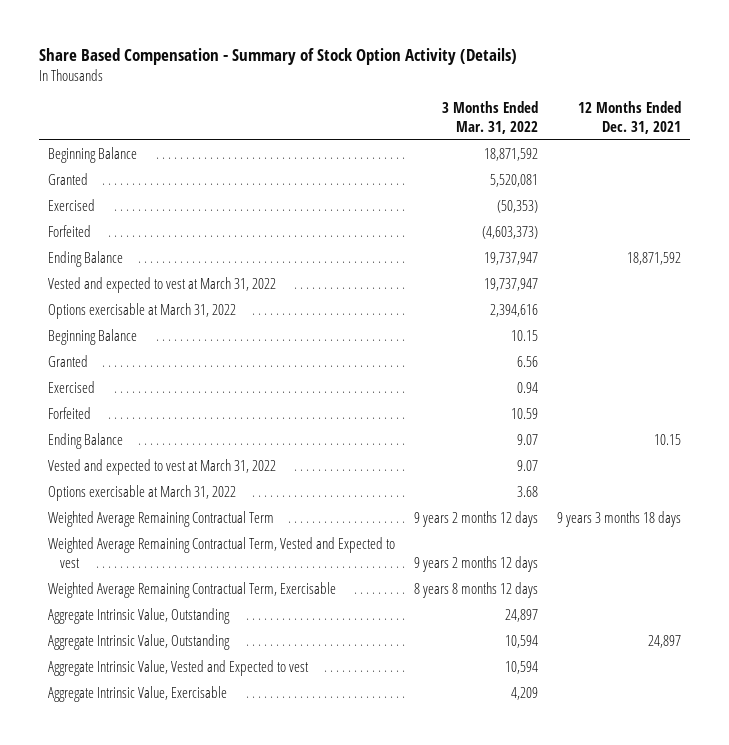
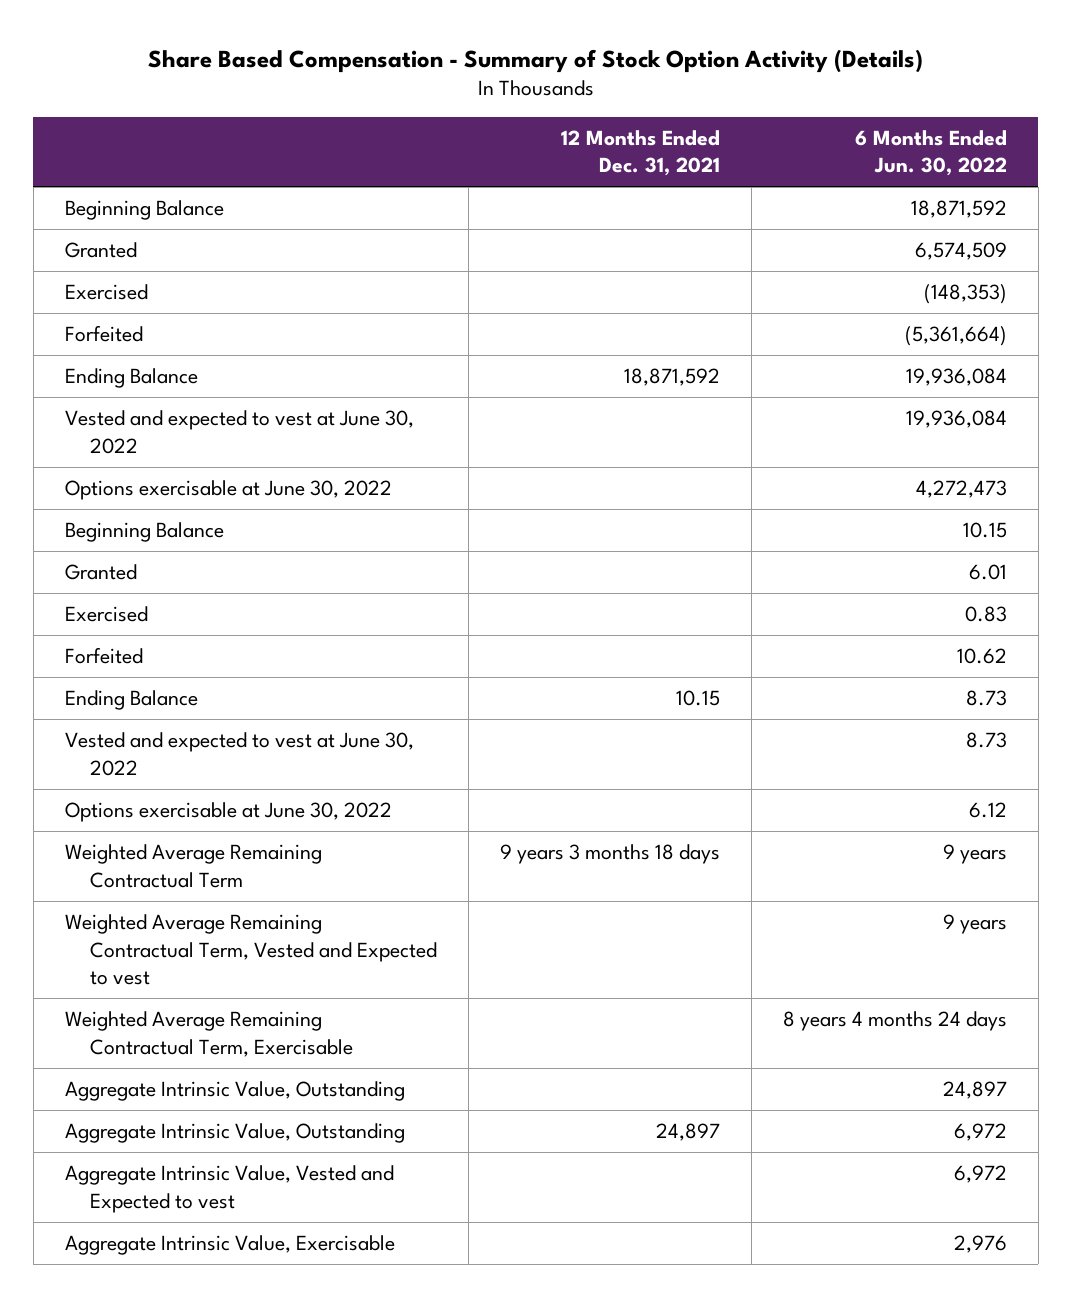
- | 3 Months Ended Mar. 31, 2022 | 12 Months Ended Dec. 31, 2021
+ | 12 Months Ended Dec. 31, 2021 | 6 Months Ended Jun. 30, 2022
- Vested and expected to vest at March 31, 2022 | 19,737,947 |
- Options exercisable at March 31, 2022 | 2,394,616 |
+ Vested and expected to vest at June 30, 2022 | | 19,936,084
+ Options exercisable at June 30, 2022 | | 4,272,473
- Vested and expected to vest at March 31, 2022 | 9.07 |
- Options exercisable at March 31, 2022 | 3.68 |
+ Vested and expected to vest at June 30, 2022 | | 8.73
+ Options exercisable at June 30, 2022 | | 6.12

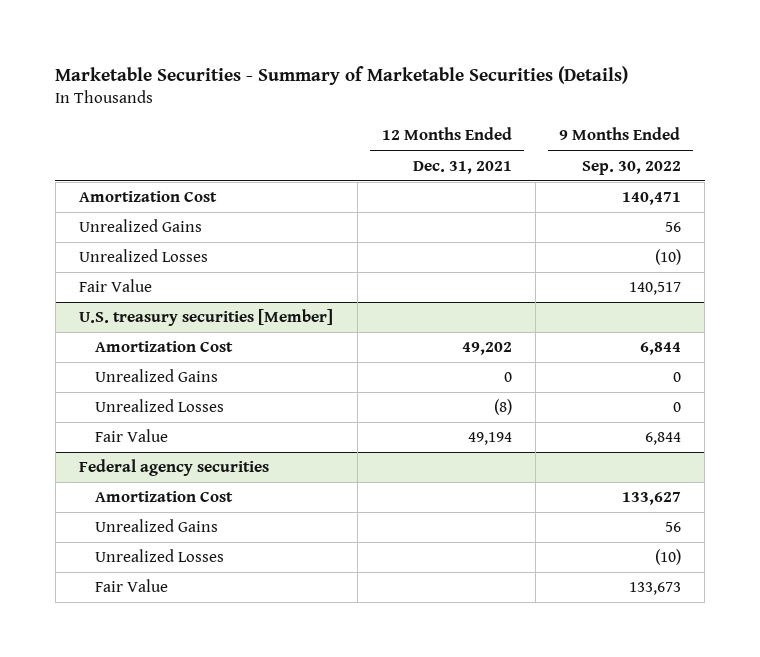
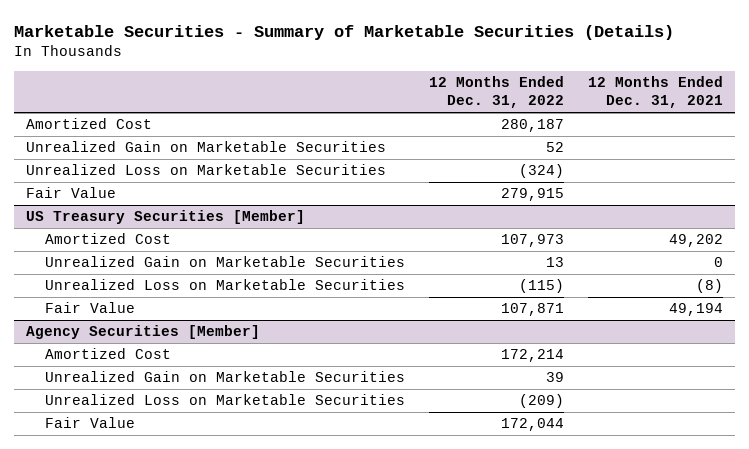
- | 12 Months Ended Dec. 31, 2021 | 9 Months Ended Sep. 30, 2022
+ | 12 Months Ended Dec. 31, 2022 | 12 Months Ended Dec. 31, 2021
- Amortization Cost | | 140,471
- Unrealized Gains | | 56
- Unrealized Losses | | (10)
+ Amortized Cost | 280,187 |
+ Unrealized Gain on Marketable Securities | 52 |
+ Unrealized Loss on Marketable Securities | (324) |
- U.S. treasury securities [Member]
- Amortization Cost | 49,202 | 6,844
- Unrealized Gains | 0 | 0
- Unrealized Losses | (8) | 0
+ US Treasury Securities [Member]
+ Amortized Cost | 107,973 | 49,202
+ Unrealized Gain on Marketable Securities | 13 | 0
+ Unrealized Loss on Marketable Securities | (115) | (8)
- Federal agency securities
- Amortization Cost | | 133,627
- Unrealized Gains | | 56
- Unrealized Losses | | (10)
+ Agency Securities [Member]
+ Amortized Cost | 172,214 |
+ Unrealized Gain on Marketable Securities | 39 |
+ Unrealized Loss on Marketable Securities | (209) |

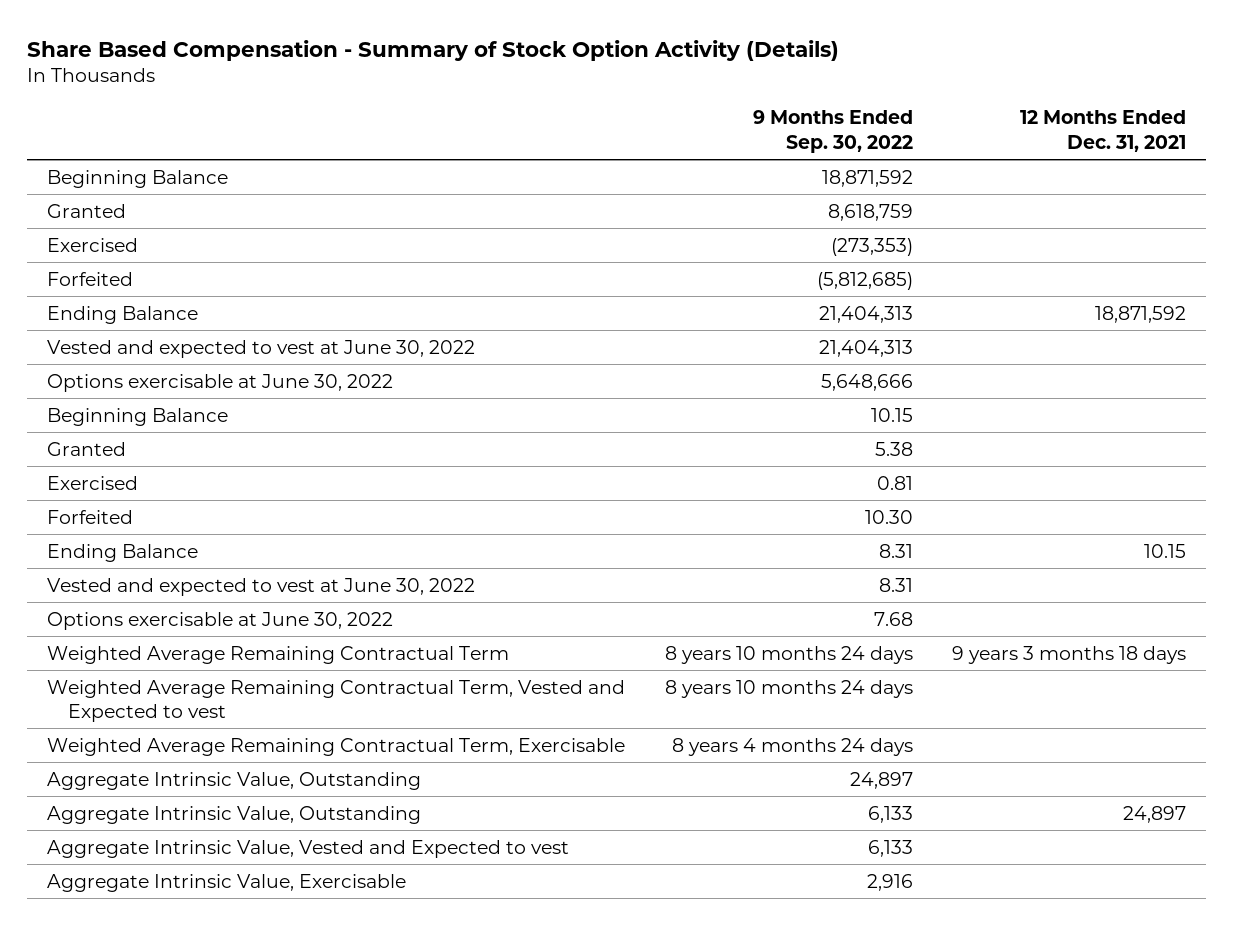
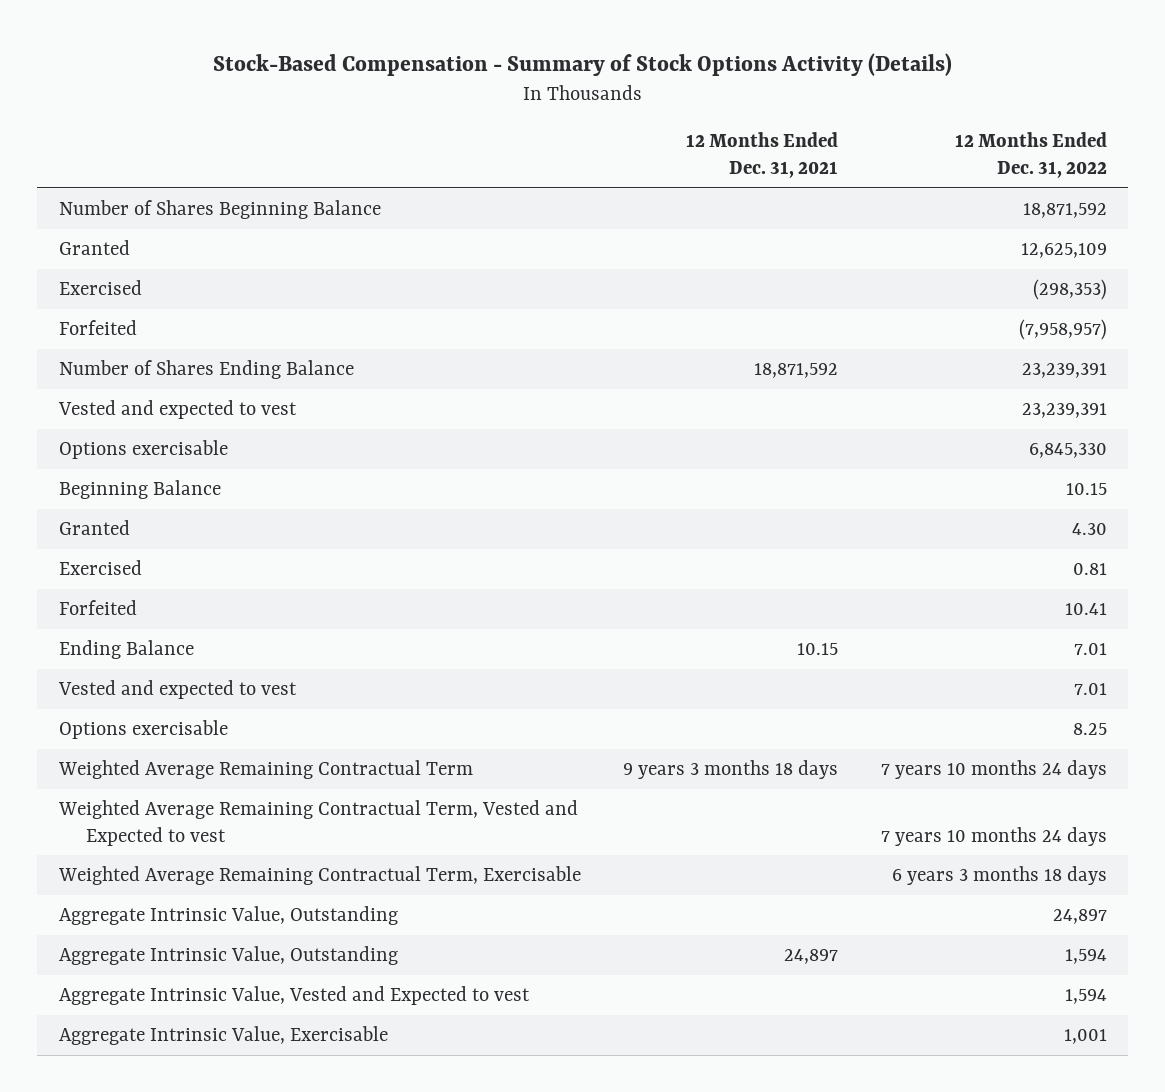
- Share Based Compensation - Summary of Stock Option Activity (Details)
+ Stock-Based Compensation - Summary of Stock Options Activity (Details)
- | 9 Months Ended Sep. 30, 2022 | 12 Months Ended Dec. 31, 2021
+ | 12 Months Ended Dec. 31, 2021 | 12 Months Ended Dec. 31, 2022
- Beginning Balance | 18,871,592 |
+ Number of Shares Beginning Balance | | 18,871,592
- Ending Balance | 21,404,313 | 18,871,592
- Vested and expected to vest at June 30, 2022 | 21,404,313 |
- Options exercisable at June 30, 2022 | 5,648,666 |
+ Number of Shares Ending Balance | 18,871,592 | 23,239,391
+ Vested and expected to vest | | 23,239,391
+ Options exercisable | | 6,845,330
- Vested and expected to vest at June 30, 2022 | 8.31 |
- Options exercisable at June 30, 2022 | 7.68 |
+ Vested and expected to vest | | 7.01
+ Options exercisable | | 8.25

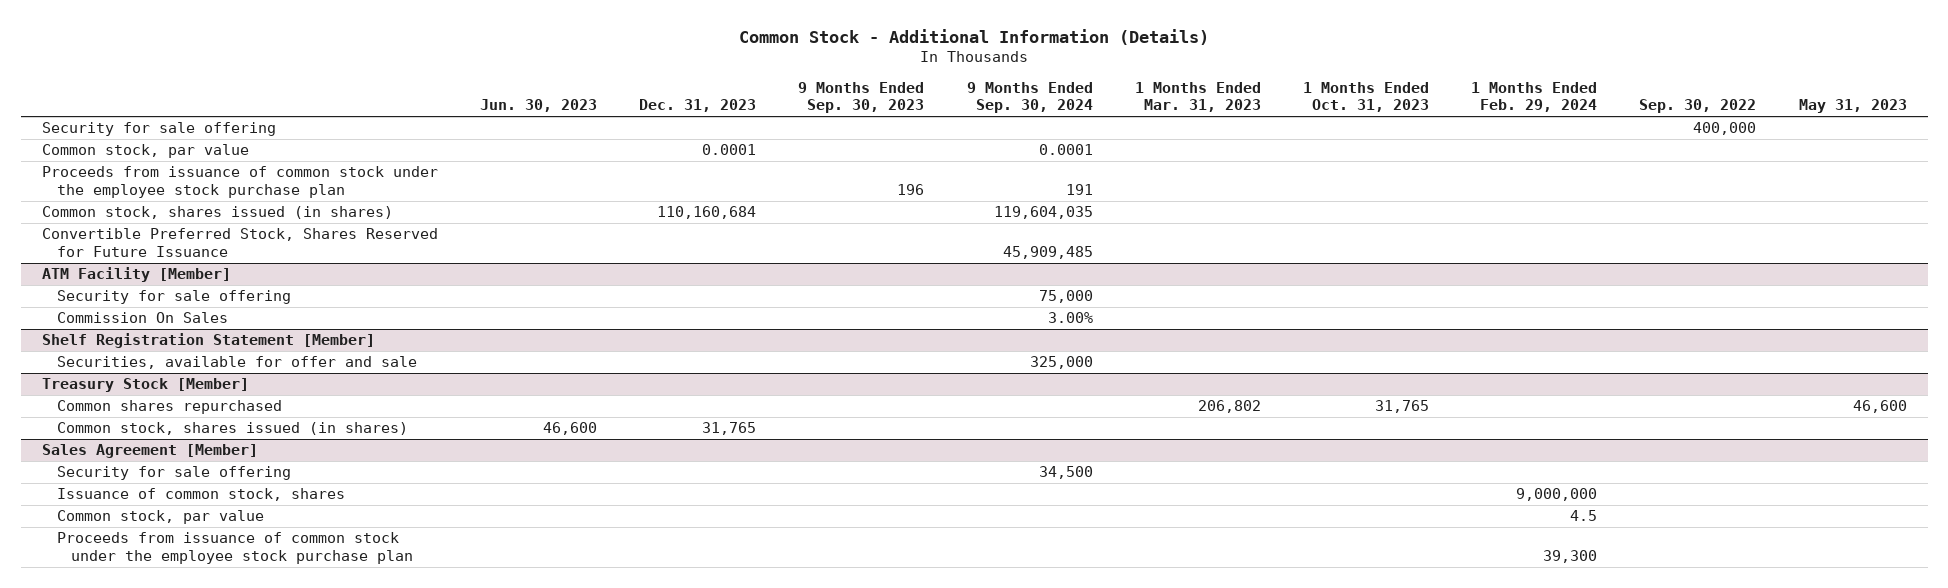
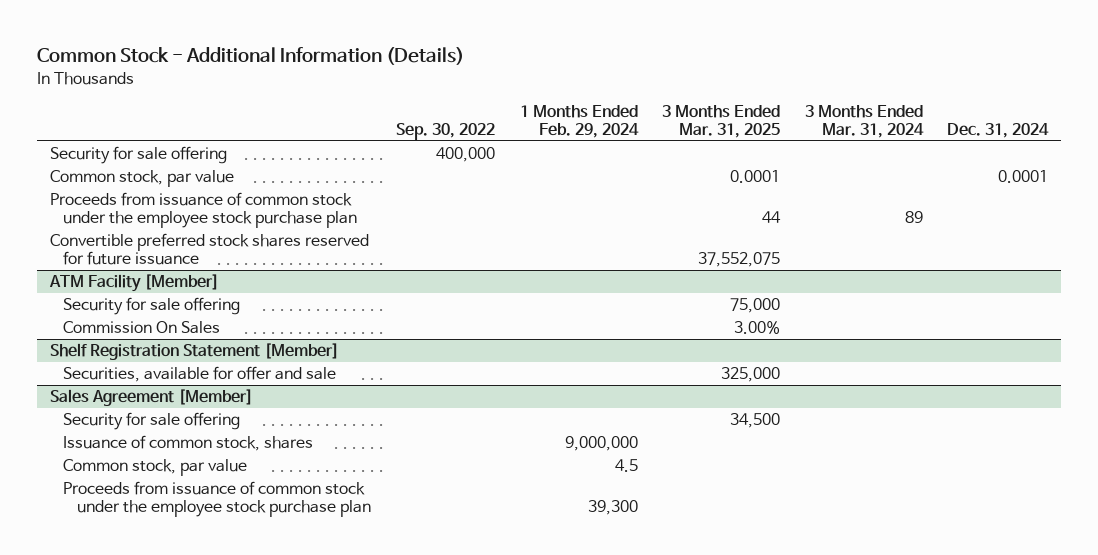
- | Jun. 30, 2023 | Dec. 31, 2023 | 9 Months Ended Sep. 30, 2023 | 9 Months Ended Sep. 30, 2024 | 1 Months Ended Mar. 31, 2023 | 1 Months Ended Oct. 31, 2023 | 1 Months Ended Feb. 29, 2024 | Sep. 30, 2022 | May 31, 2023
+ | Sep. 30, 2022 | 1 Months Ended Feb. 29, 2024 | 3 Months Ended Mar. 31, 2025 | 3 Months Ended Mar. 31, 2024 | Dec. 31, 2024
- Common stock, shares issued (in shares) | | 110,160,684 | | 119,604,035 | | | | |
- Convertible Preferred Stock, Shares Reserved for Future Issuance | | | | 45,909,485 | | | | |
+ Convertible preferred stock shares reserved for future issuance | | | 37,552,075 | |
- Treasury Stock [Member]
- Common shares repurchased | | | | | 206,802 | 31,765 | | | 46,600
- Common stock, shares issued (in shares) | 46,600 | 31,765 | | | | | | |

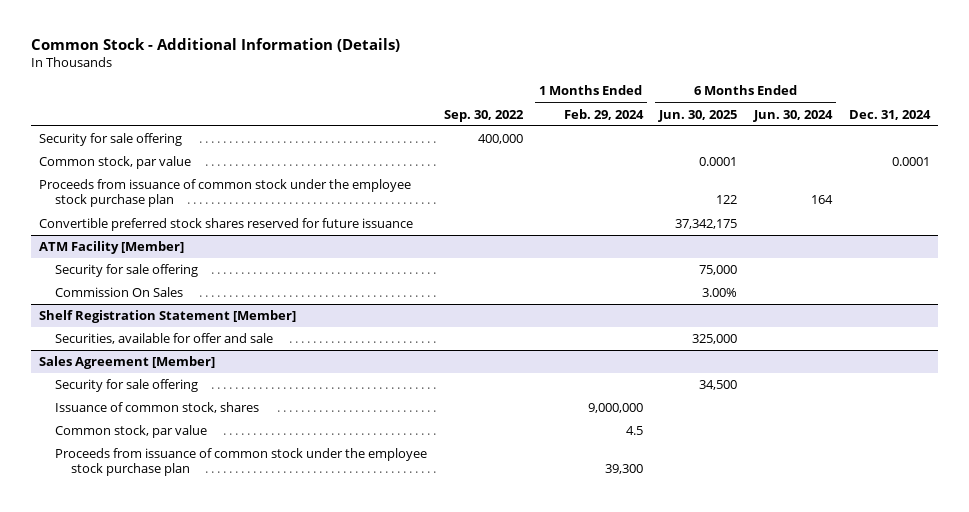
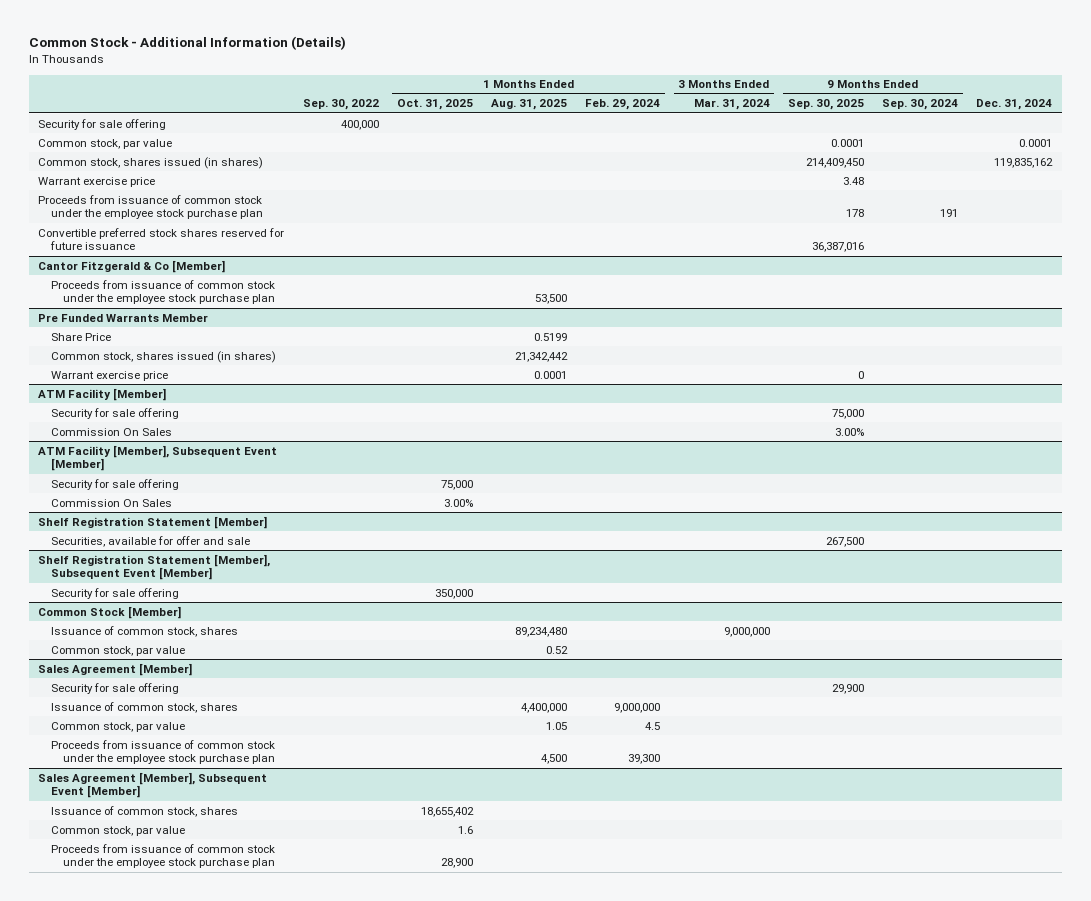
- | Sep. 30, 2022 | 1 Months Ended Feb. 29, 2024 | 6 Months Ended Jun. 30, 2025 | 6 Months Ended Jun. 30, 2024 | Dec. 31, 2024
+ | Sep. 30, 2022 | 1 Months Ended Oct. 31, 2025 | 1 Months Ended Aug. 31, 2025 | 1 Months Ended Feb. 29, 2024 | 3 Months Ended Mar. 31, 2024 | 9 Months Ended Sep. 30, 2025 | 9 Months Ended Sep. 30, 2024 | Dec. 31, 2024
+ Common stock, shares issued (in shares) | | | | | | 214,409,450 | | 119,835,162
+ Warrant exercise price | | | | | | 3.48 | |
+ Cantor Fitzgerald & Co [Member]
+ Proceeds from issuance of common stock under the employee stock purchase plan | | | 53,500 | | | | |
+ Pre Funded Warrants Member
+ Share Price | | | 0.5199 | | | | |
+ Common stock, shares issued (in shares) | | | 21,342,442 | | | | |
+ Warrant exercise price | | | 0.0001 | | | 0 | |
+ ATM Facility [Member], Subsequent Event [Member]
+ Security for sale offering | | 75,000 | | | | | |
+ Commission On Sales | | 3.00% | | | | | |
+ Shelf Registration Statement [Member], Subsequent Event [Member]
+ Security for sale offering | | 350,000 | | | | | |
+ Common Stock [Member]
+ Issuance of common stock, shares | | | 89,234,480 | | 9,000,000 | | |
+ Common stock, par value | | | 0.52 | | | | |
+ Sales Agreement [Member], Subsequent Event [Member]
+ Issuance of common stock, shares | | 18,655,402 | | | | | |
+ Common stock, par value | | 1.6 | | | | | |
+ Proceeds from issuance of common stock under the employee stock purchase plan | | 28,900 | | | | | |

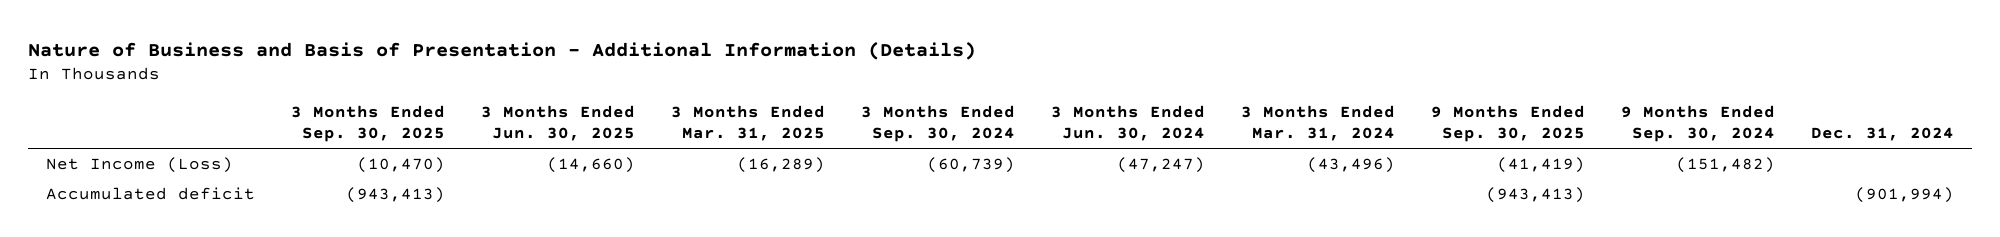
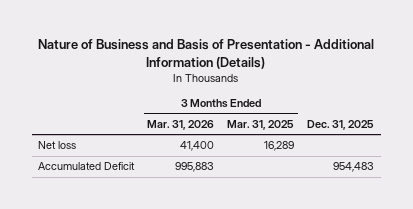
- | 3 Months Ended Sep. 30, 2025 | 3 Months Ended Jun. 30, 2025 | 3 Months Ended Mar. 31, 2025 | 3 Months Ended Sep. 30, 2024 | 3 Months Ended Jun. 30, 2024 | 3 Months Ended Mar. 31, 2024 | 9 Months Ended Sep. 30, 2025 | 9 Months Ended Sep. 30, 2024 | Dec. 31, 2024
+ | 3 Months Ended Mar. 31, 2026 | 3 Months Ended Mar. 31, 2025 | Dec. 31, 2025
- Net Income (Loss) | (10,470) | (14,660) | (16,289) | (60,739) | (47,247) | (43,496) | (41,419) | (151,482) |
- Accumulated deficit | (943,413) | | | | | | (943,413) | | (901,994)
+ Net loss | 41,400 | 16,289 |
+ Accumulated Deficit | 995,883 | | 954,483

